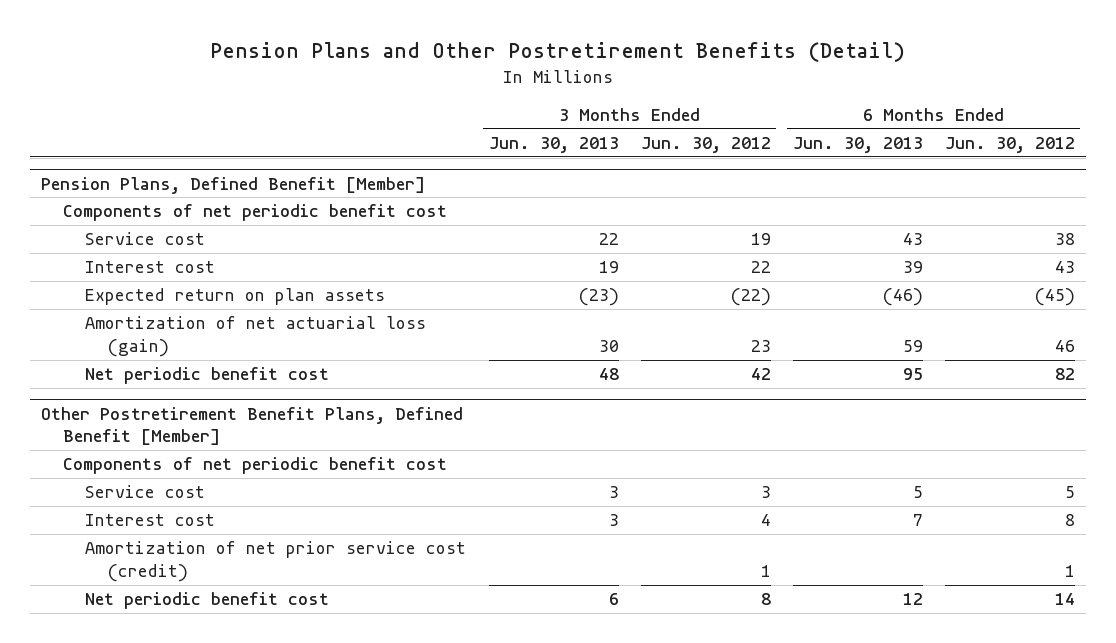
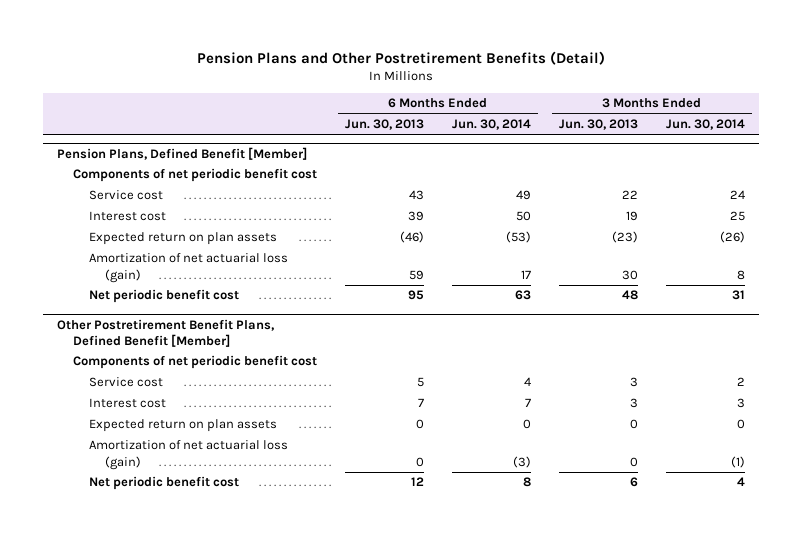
- | 3 Months Ended Jun. 30, 2013 | 3 Months Ended Jun. 30, 2012 | 6 Months Ended Jun. 30, 2013 | 6 Months Ended Jun. 30, 2012
+ | 6 Months Ended Jun. 30, 2013 | 6 Months Ended Jun. 30, 2014 | 3 Months Ended Jun. 30, 2013 | 3 Months Ended Jun. 30, 2014
@ Other Postretirement Benefit Plans, Defined Benefit [Member]
- Amortization of net prior service cost (credit) | | 1 | | 1
+ Expected return on plan assets | 0 | 0 | 0 | 0
+ Amortization of net actuarial loss (gain) | 0 | (3) | 0 | (1)

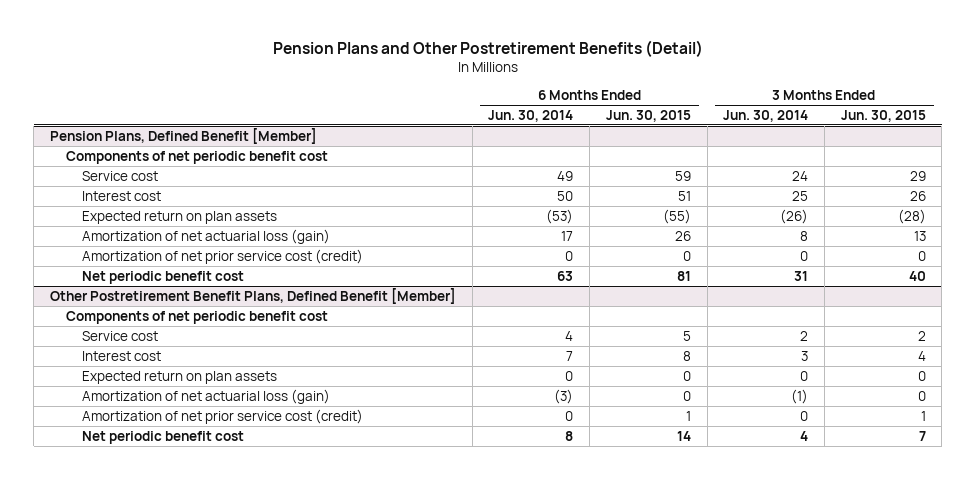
- | 6 Months Ended Jun. 30, 2013 | 6 Months Ended Jun. 30, 2014 | 3 Months Ended Jun. 30, 2013 | 3 Months Ended Jun. 30, 2014
+ | 6 Months Ended Jun. 30, 2014 | 6 Months Ended Jun. 30, 2015 | 3 Months Ended Jun. 30, 2014 | 3 Months Ended Jun. 30, 2015
@ Pension Plans, Defined Benefit [Member]
+ Amortization of net prior service cost (credit) | 0 | 0 | 0 | 0
@ Other Postretirement Benefit Plans, Defined Benefit [Member]
+ Amortization of net prior service cost (credit) | 0 | 1 | 0 | 1

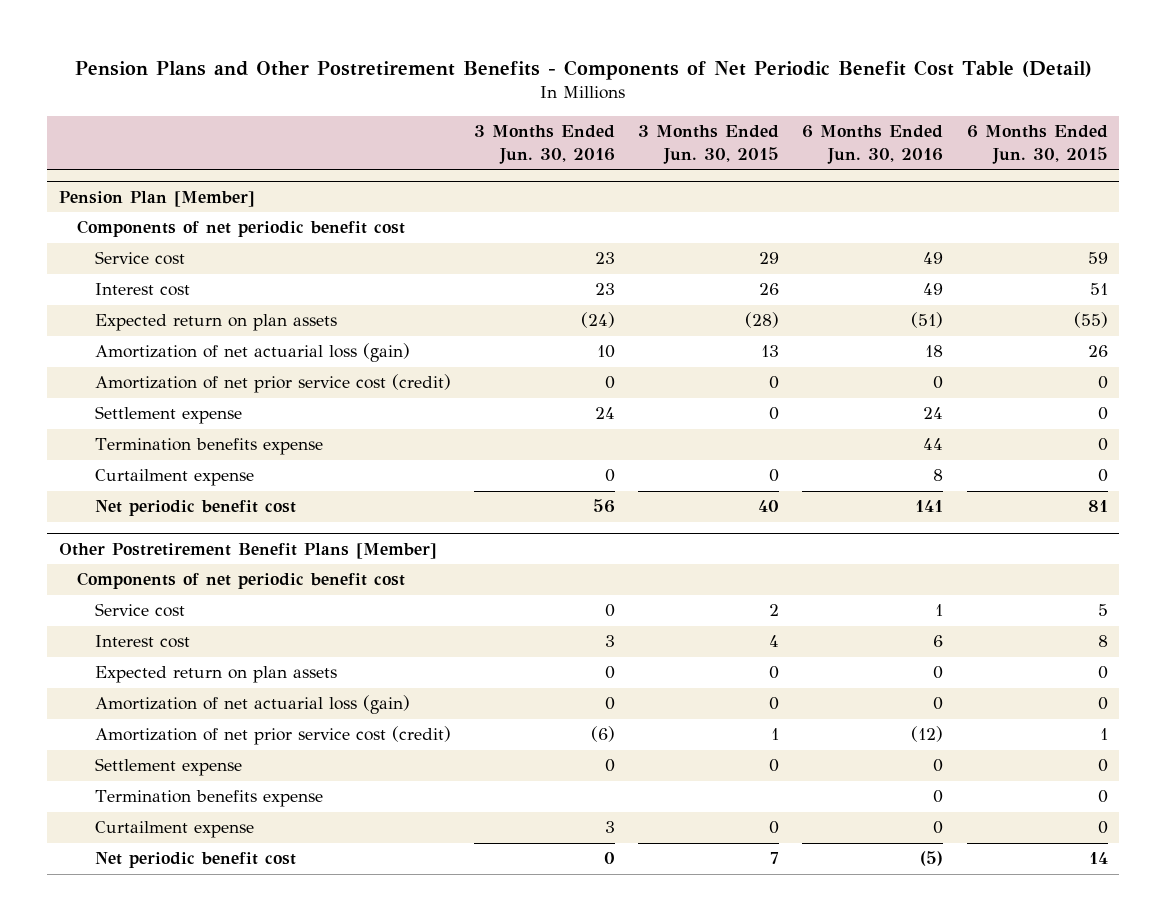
- Pension Plans and Other Postretirement Benefits (Detail)
+ Pension Plans and Other Postretirement Benefits - Components of Net Periodic Benefit Cost Table (Detail)
- | 6 Months Ended Jun. 30, 2014 | 6 Months Ended Jun. 30, 2015 | 3 Months Ended Jun. 30, 2014 | 3 Months Ended Jun. 30, 2015
+ | 3 Months Ended Jun. 30, 2016 | 3 Months Ended Jun. 30, 2015 | 6 Months Ended Jun. 30, 2016 | 6 Months Ended Jun. 30, 2015
- Pension Plans, Defined Benefit [Member]
+ Pension Plan [Member]
+ Settlement expense | 24 | 0 | 24 | 0
+ Termination benefits expense | | | 44 | 0
+ Curtailment expense | 0 | 0 | 8 | 0
- Other Postretirement Benefit Plans, Defined Benefit [Member]
+ Other Postretirement Benefit Plans [Member]
+ Settlement expense | 0 | 0 | 0 | 0
+ Termination benefits expense | | | 0 | 0
+ Curtailment expense | 3 | 0 | 0 | 0

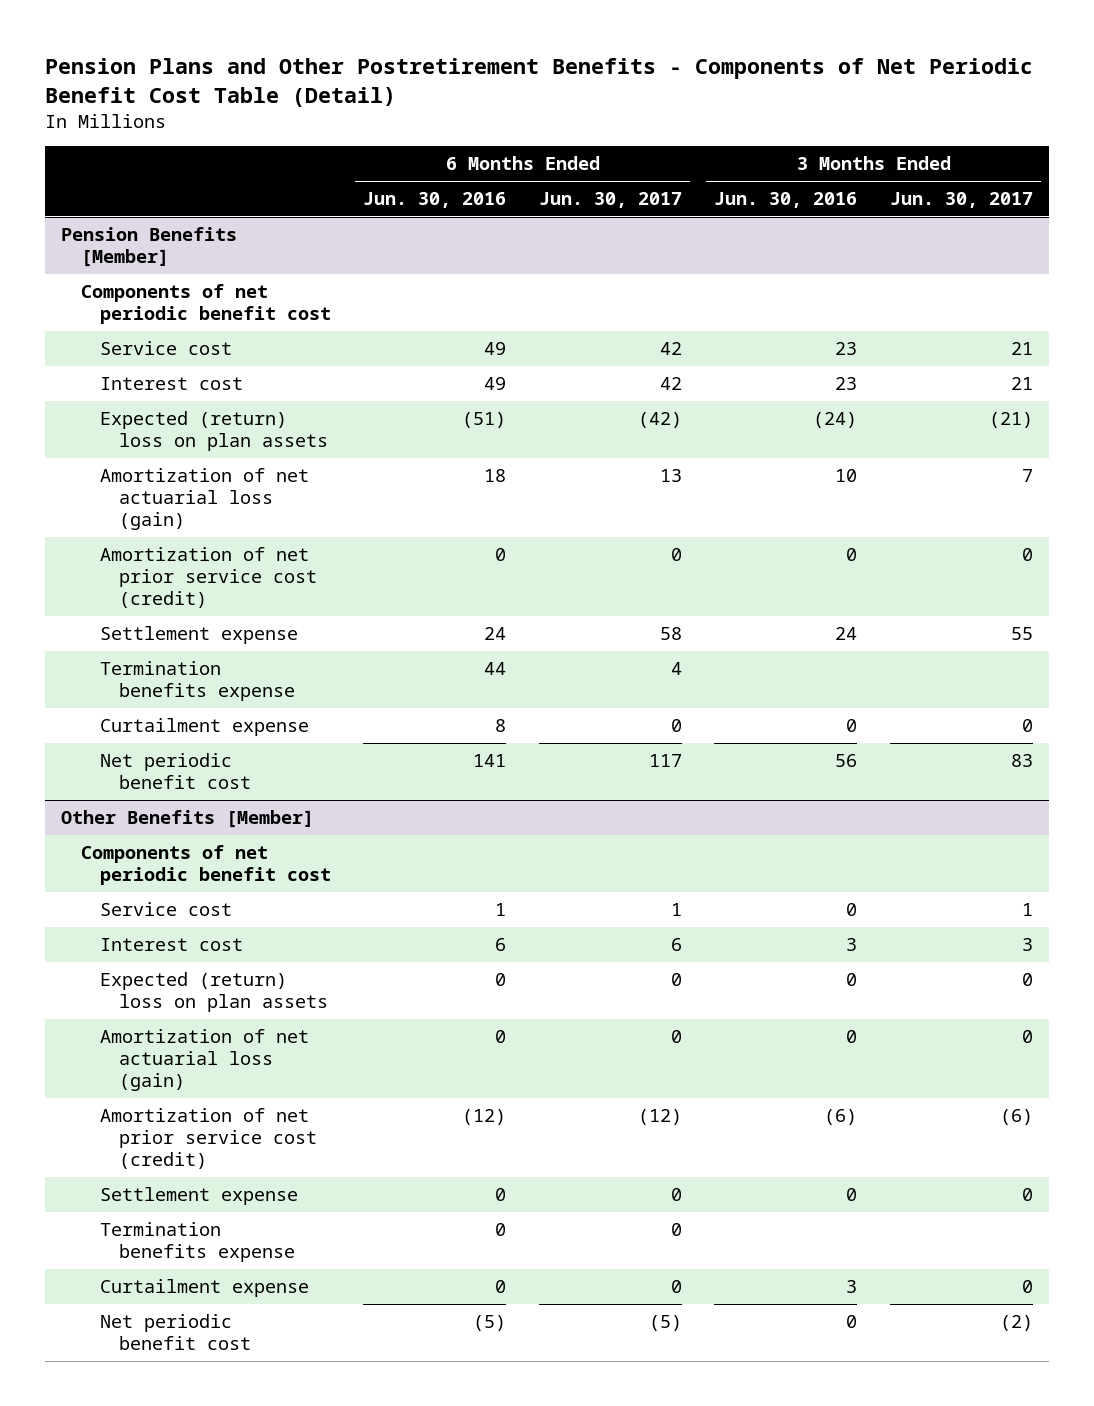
- | 3 Months Ended Jun. 30, 2016 | 3 Months Ended Jun. 30, 2015 | 6 Months Ended Jun. 30, 2016 | 6 Months Ended Jun. 30, 2015
+ | 6 Months Ended Jun. 30, 2016 | 6 Months Ended Jun. 30, 2017 | 3 Months Ended Jun. 30, 2016 | 3 Months Ended Jun. 30, 2017
- Pension Plan [Member]
+ Pension Benefits [Member]
- Expected return on plan assets | (24) | (28) | (51) | (55)
+ Expected (return) loss on plan assets | (51) | (42) | (24) | (21)
- Other Postretirement Benefit Plans [Member]
+ Other Benefits [Member]
- Expected return on plan assets | 0 | 0 | 0 | 0
+ Expected (return) loss on plan assets | 0 | 0 | 0 | 0

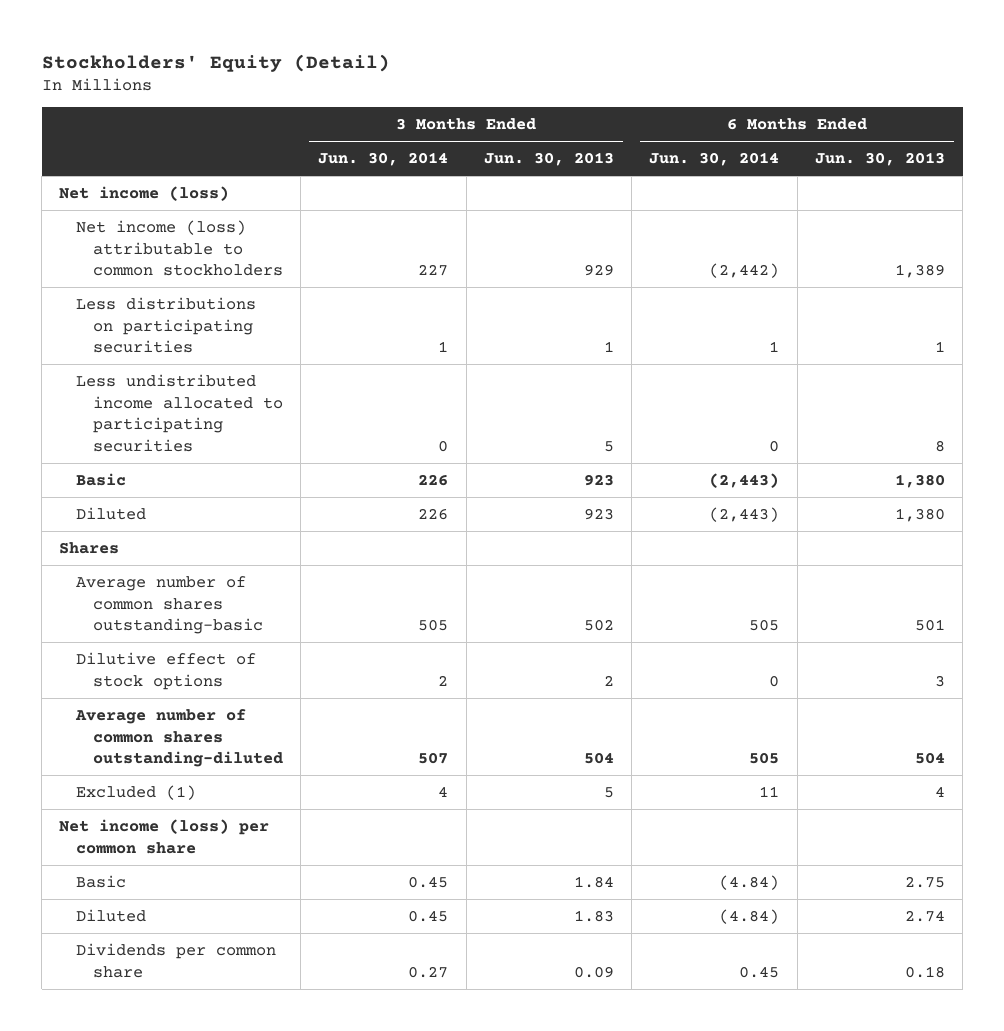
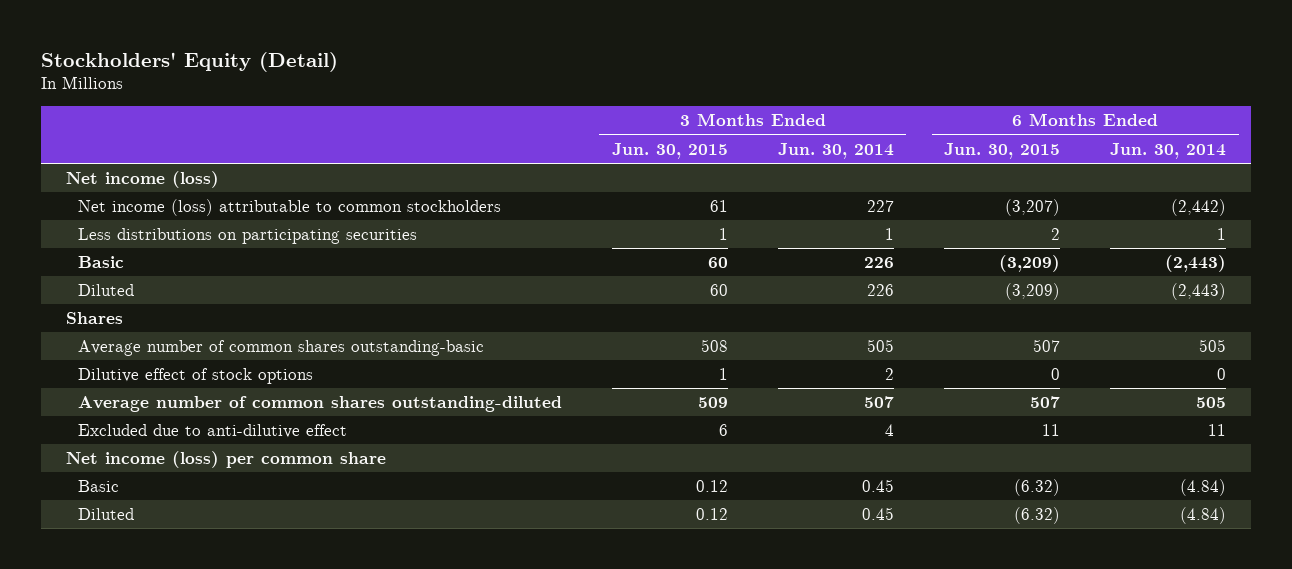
- | 3 Months Ended Jun. 30, 2014 | 3 Months Ended Jun. 30, 2013 | 6 Months Ended Jun. 30, 2014 | 6 Months Ended Jun. 30, 2013
+ | 3 Months Ended Jun. 30, 2015 | 3 Months Ended Jun. 30, 2014 | 6 Months Ended Jun. 30, 2015 | 6 Months Ended Jun. 30, 2014
- Less undistributed income allocated to participating securities | 0 | 5 | 0 | 8
- Excluded (1) | 4 | 5 | 11 | 4
+ Excluded due to anti-dilutive effect | 6 | 4 | 11 | 11
- Dividends per common share | 0.27 | 0.09 | 0.45 | 0.18

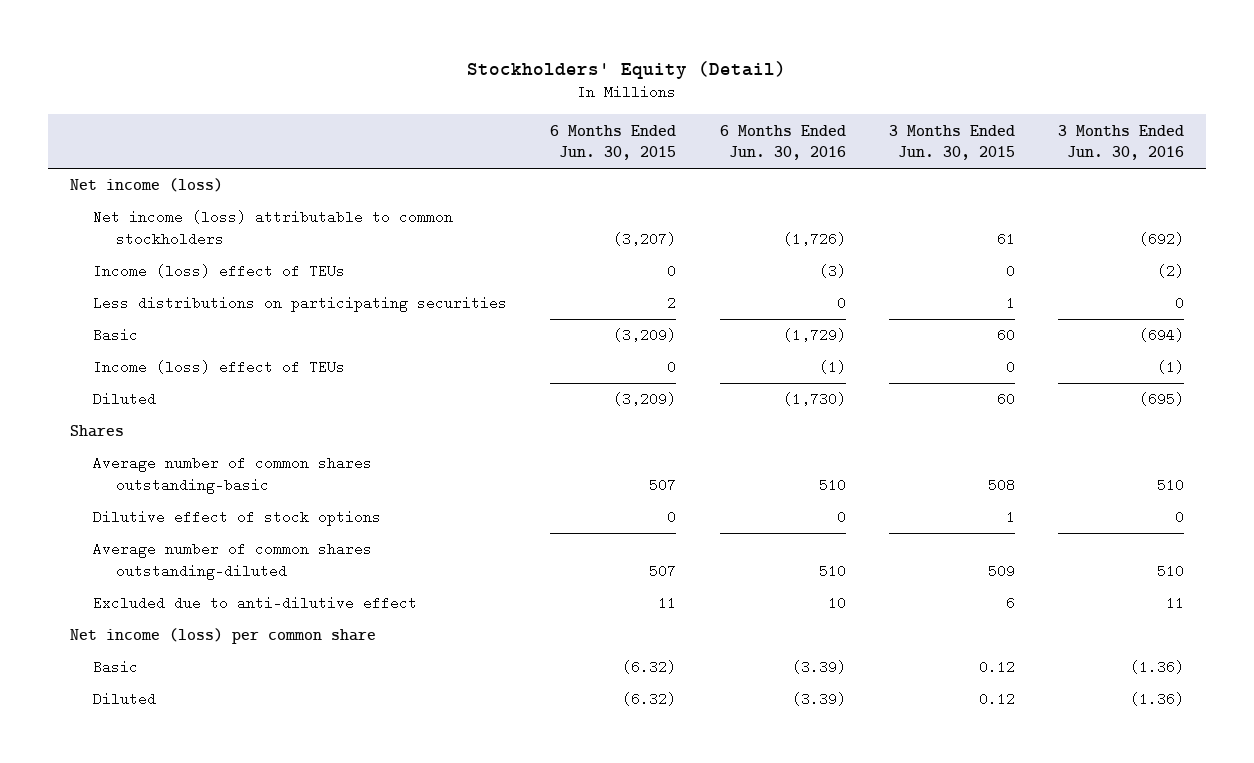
- | 3 Months Ended Jun. 30, 2015 | 3 Months Ended Jun. 30, 2014 | 6 Months Ended Jun. 30, 2015 | 6 Months Ended Jun. 30, 2014
+ | 6 Months Ended Jun. 30, 2015 | 6 Months Ended Jun. 30, 2016 | 3 Months Ended Jun. 30, 2015 | 3 Months Ended Jun. 30, 2016
+ Income (loss) effect of TEUs | 0 | (3) | 0 | (2)
+ Income (loss) effect of TEUs | 0 | (1) | 0 | (1)

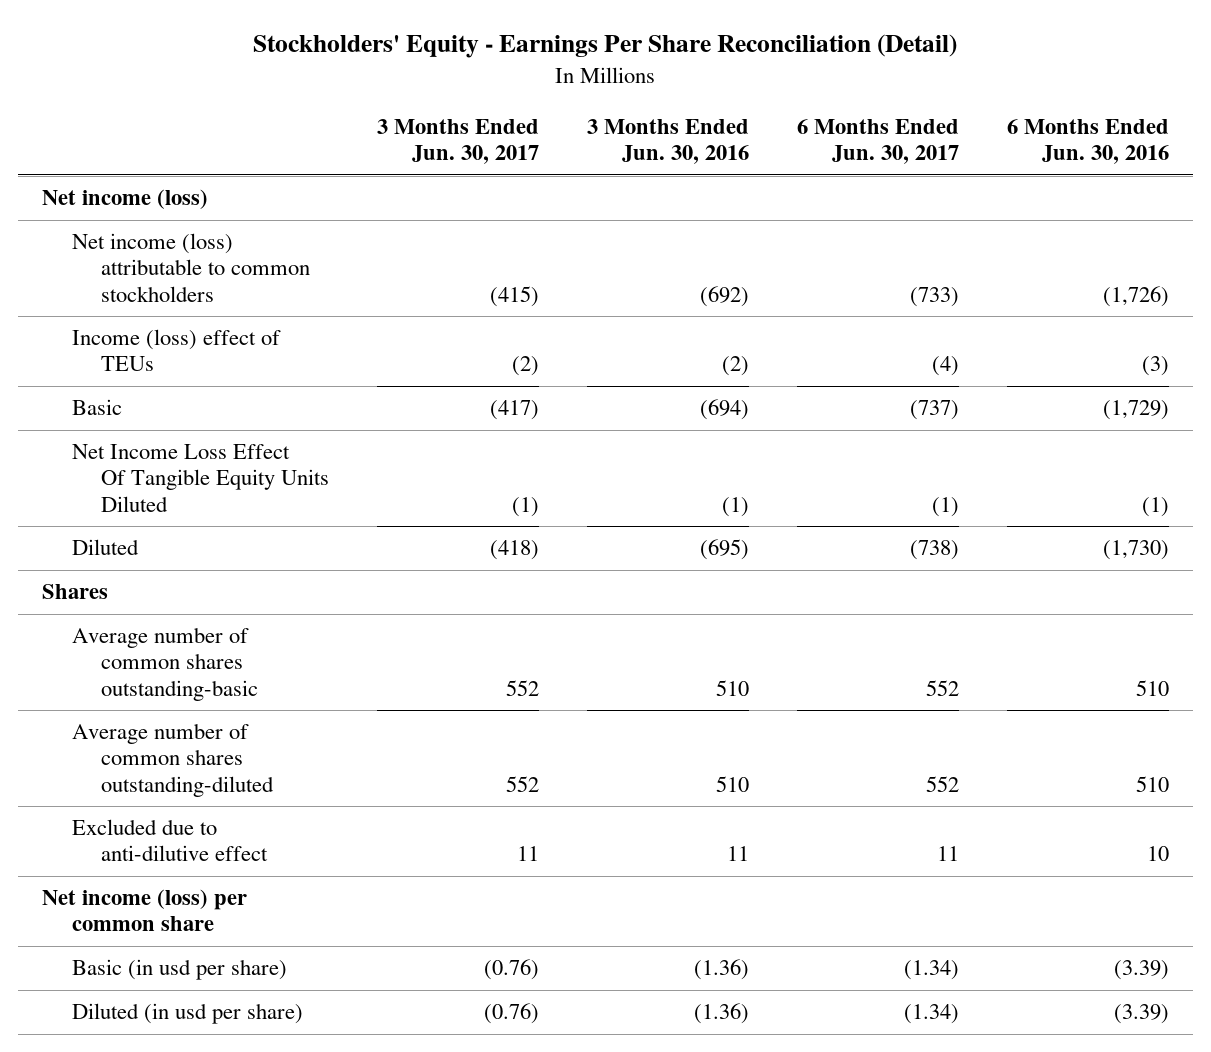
- Stockholders' Equity (Detail)
+ Stockholders' Equity - Earnings Per Share Reconciliation (Detail)
- | 6 Months Ended Jun. 30, 2015 | 6 Months Ended Jun. 30, 2016 | 3 Months Ended Jun. 30, 2015 | 3 Months Ended Jun. 30, 2016
+ | 3 Months Ended Jun. 30, 2017 | 3 Months Ended Jun. 30, 2016 | 6 Months Ended Jun. 30, 2017 | 6 Months Ended Jun. 30, 2016
- Less distributions on participating securities | 2 | 0 | 1 | 0
- Income (loss) effect of TEUs | 0 | (1) | 0 | (1)
+ Net Income Loss Effect Of Tangible Equity Units Diluted | (1) | (1) | (1) | (1)
- Dilutive effect of stock options | 0 | 0 | 1 | 0
- Basic | (6.32) | (3.39) | 0.12 | (1.36)
- Diluted | (6.32) | (3.39) | 0.12 | (1.36)
+ Basic (in usd per share) | (0.76) | (1.36) | (1.34) | (3.39)
+ Diluted (in usd per share) | (0.76) | (1.36) | (1.34) | (3.39)

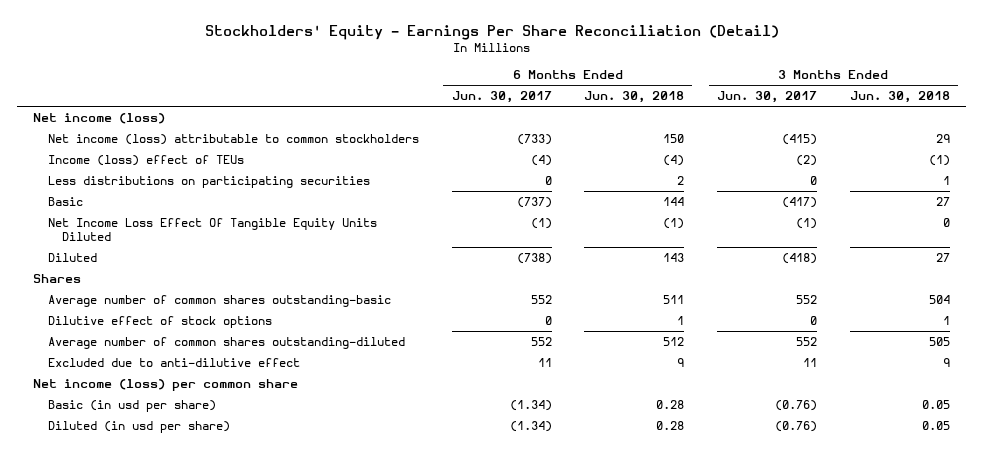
- | 3 Months Ended Jun. 30, 2017 | 3 Months Ended Jun. 30, 2016 | 6 Months Ended Jun. 30, 2017 | 6 Months Ended Jun. 30, 2016
+ | 6 Months Ended Jun. 30, 2017 | 6 Months Ended Jun. 30, 2018 | 3 Months Ended Jun. 30, 2017 | 3 Months Ended Jun. 30, 2018
+ Less distributions on participating securities | 0 | 2 | 0 | 1
+ Dilutive effect of stock options | 0 | 1 | 0 | 1

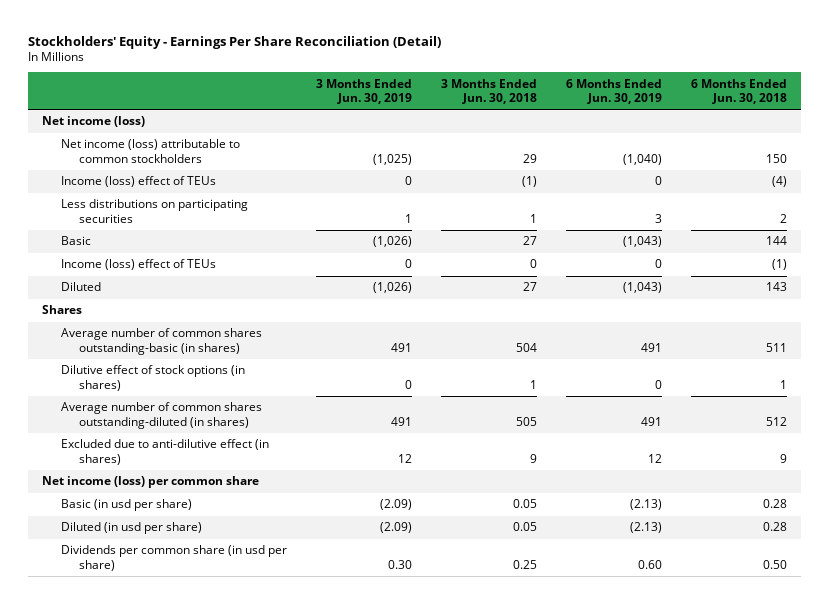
- | 6 Months Ended Jun. 30, 2017 | 6 Months Ended Jun. 30, 2018 | 3 Months Ended Jun. 30, 2017 | 3 Months Ended Jun. 30, 2018
+ | 3 Months Ended Jun. 30, 2019 | 3 Months Ended Jun. 30, 2018 | 6 Months Ended Jun. 30, 2019 | 6 Months Ended Jun. 30, 2018
- Net Income Loss Effect Of Tangible Equity Units Diluted | (1) | (1) | (1) | 0
+ Income (loss) effect of TEUs | 0 | 0 | 0 | (1)
- Average number of common shares outstanding-basic | 552 | 511 | 552 | 504
- Dilutive effect of stock options | 0 | 1 | 0 | 1
- Average number of common shares outstanding-diluted | 552 | 512 | 552 | 505
- Excluded due to anti-dilutive effect | 11 | 9 | 11 | 9
+ Average number of common shares outstanding-basic (in shares) | 491 | 504 | 491 | 511
+ Dilutive effect of stock options (in shares) | 0 | 1 | 0 | 1
+ Average number of common shares outstanding-diluted (in shares) | 491 | 505 | 491 | 512
+ Excluded due to anti-dilutive effect (in shares) | 12 | 9 | 12 | 9
+ Dividends per common share (in usd per share) | 0.30 | 0.25 | 0.60 | 0.50

